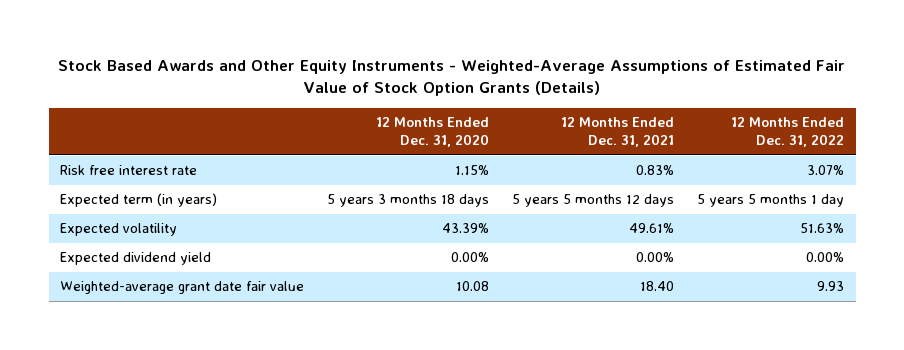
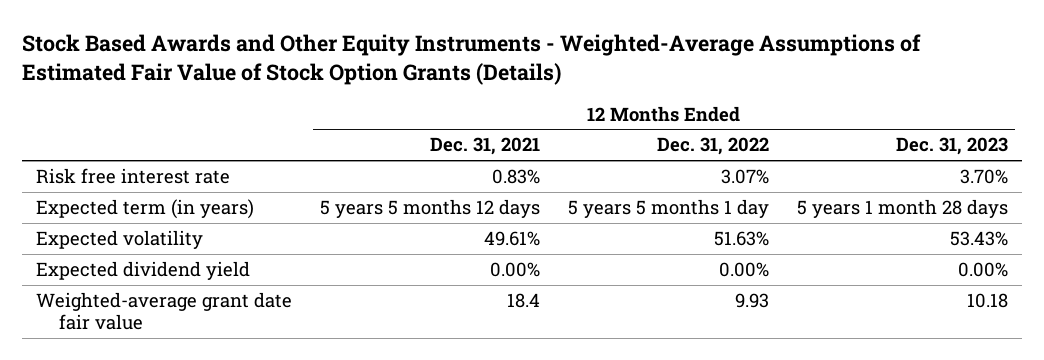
- | 12 Months Ended Dec. 31, 2020 | 12 Months Ended Dec. 31, 2021 | 12 Months Ended Dec. 31, 2022
+ | 12 Months Ended Dec. 31, 2021 | 12 Months Ended Dec. 31, 2022 | 12 Months Ended Dec. 31, 2023
- Weighted-average grant date fair value | 10.08 | 18.40 | 9.93
+ Weighted-average grant date fair value | 18.4 | 9.93 | 10.18

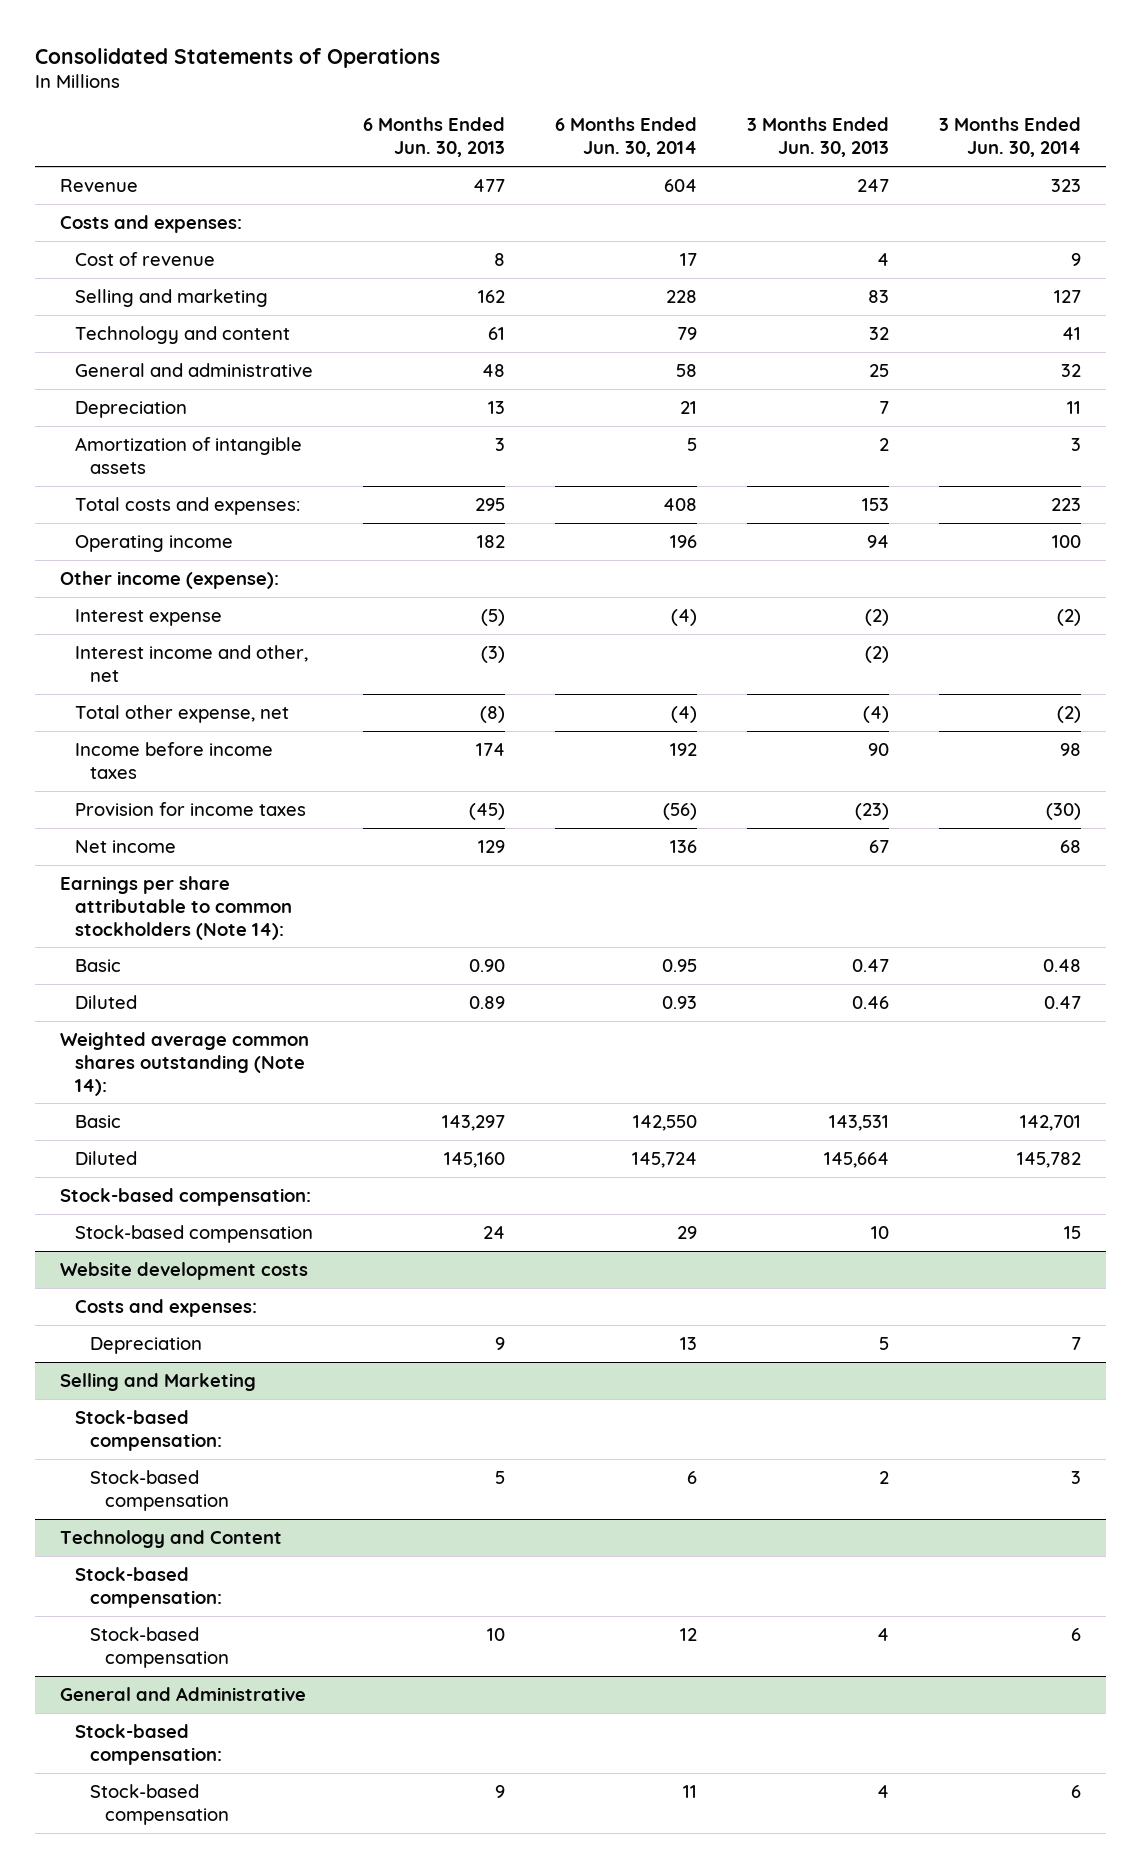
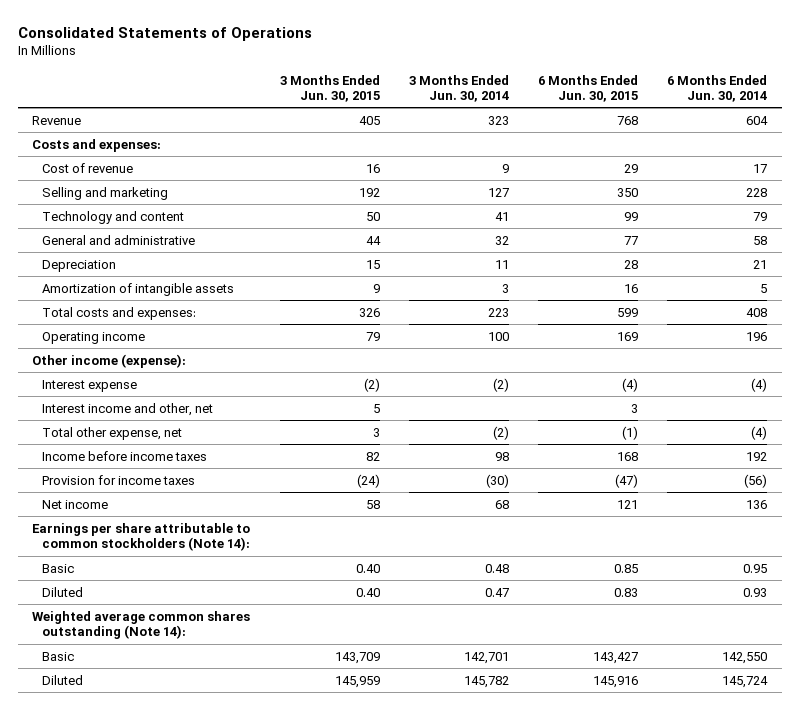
- | 6 Months Ended Jun. 30, 2013 | 6 Months Ended Jun. 30, 2014 | 3 Months Ended Jun. 30, 2013 | 3 Months Ended Jun. 30, 2014
+ | 3 Months Ended Jun. 30, 2015 | 3 Months Ended Jun. 30, 2014 | 6 Months Ended Jun. 30, 2015 | 6 Months Ended Jun. 30, 2014
- Stock-based compensation:
- Stock-based compensation | 24 | 29 | 10 | 15
- Website development costs
- Costs and expenses:
- Depreciation | 9 | 13 | 5 | 7
- Selling and Marketing
- Stock-based compensation:
- Stock-based compensation | 5 | 6 | 2 | 3
- Technology and Content
- Stock-based compensation:
- Stock-based compensation | 10 | 12 | 4 | 6
- General and Administrative
- Stock-based compensation:
- Stock-based compensation | 9 | 11 | 4 | 6

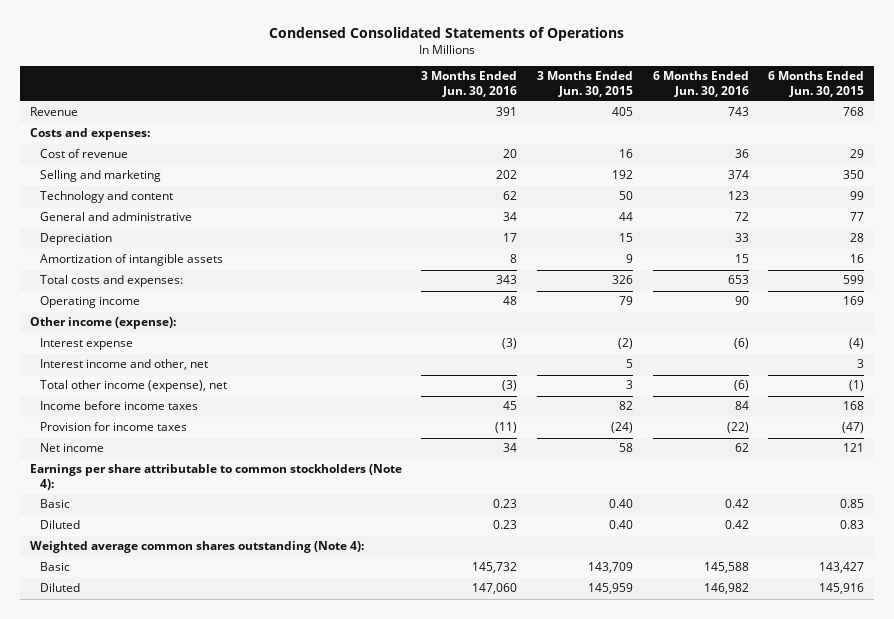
- Consolidated Statements of Operations
+ Condensed Consolidated Statements of Operations
- | 3 Months Ended Jun. 30, 2015 | 3 Months Ended Jun. 30, 2014 | 6 Months Ended Jun. 30, 2015 | 6 Months Ended Jun. 30, 2014
+ | 3 Months Ended Jun. 30, 2016 | 3 Months Ended Jun. 30, 2015 | 6 Months Ended Jun. 30, 2016 | 6 Months Ended Jun. 30, 2015
- Total other expense, net | 3 | (2) | (1) | (4)
+ Total other income (expense), net | (3) | 3 | (6) | (1)
- Earnings per share attributable to common stockholders (Note 14):
+ Earnings per share attributable to common stockholders (Note 4):
- Weighted average common shares outstanding (Note 14):
+ Weighted average common shares outstanding (Note 4):

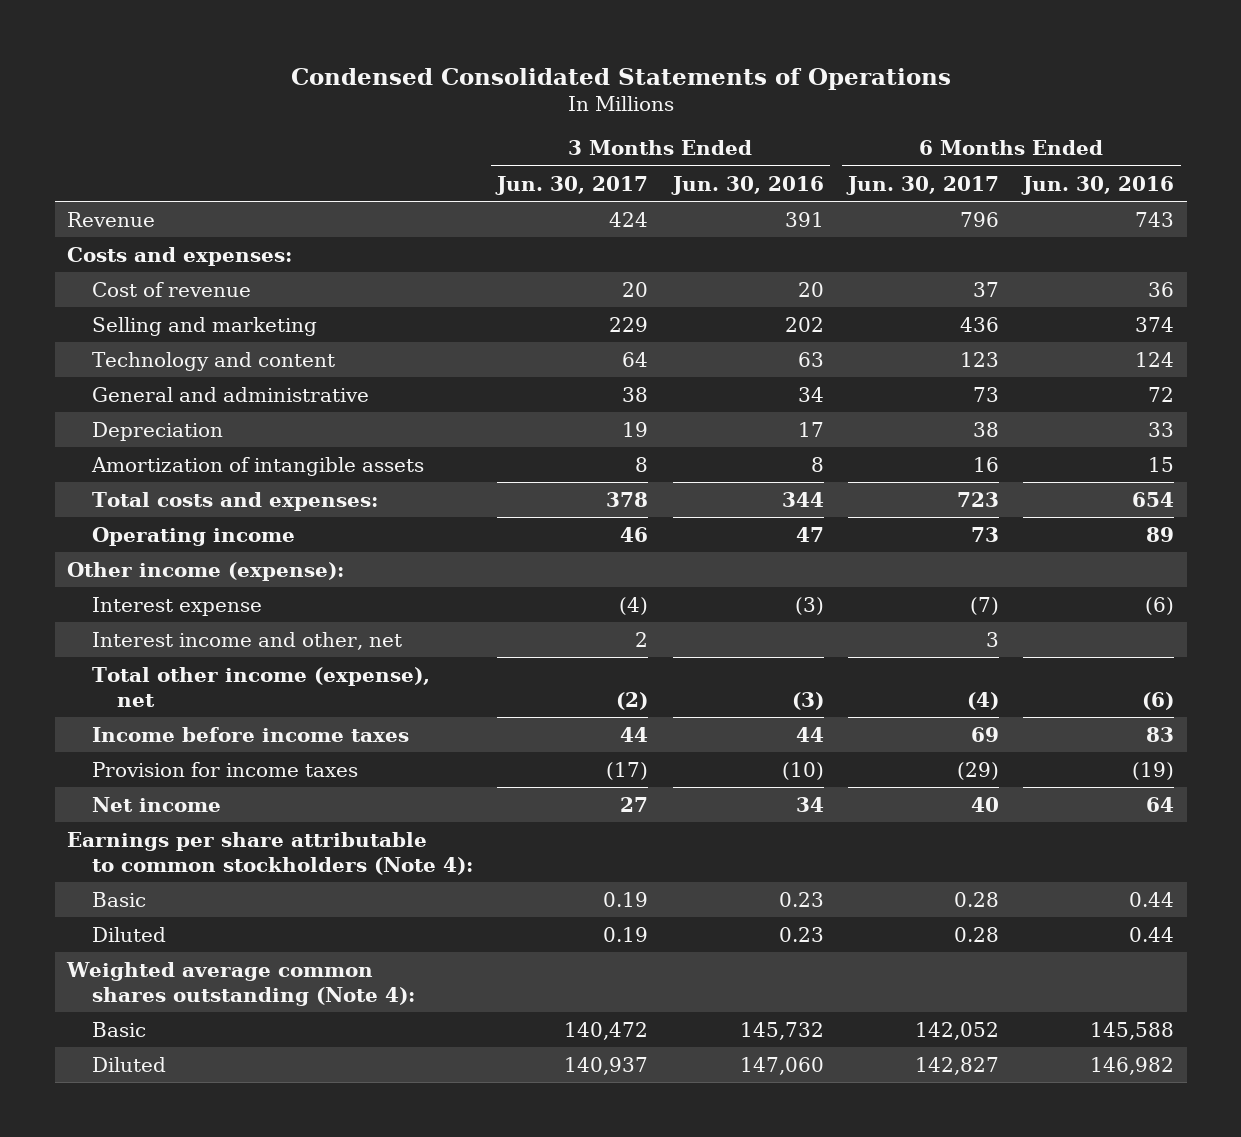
- | 3 Months Ended Jun. 30, 2016 | 3 Months Ended Jun. 30, 2015 | 6 Months Ended Jun. 30, 2016 | 6 Months Ended Jun. 30, 2015
+ | 3 Months Ended Jun. 30, 2017 | 3 Months Ended Jun. 30, 2016 | 6 Months Ended Jun. 30, 2017 | 6 Months Ended Jun. 30, 2016
- Technology and content | 62 | 50 | 123 | 99
+ Technology and content | 64 | 63 | 123 | 124
- Total costs and expenses: | 343 | 326 | 653 | 599
- Operating income | 48 | 79 | 90 | 169
+ Total costs and expenses: | 378 | 344 | 723 | 654
+ Operating income | 46 | 47 | 73 | 89
- Income before income taxes | 45 | 82 | 84 | 168
- Provision for income taxes | (11) | (24) | (22) | (47)
- Net income | 34 | 58 | 62 | 121
+ Income before income taxes | 44 | 44 | 69 | 83
+ Provision for income taxes | (17) | (10) | (29) | (19)
+ Net income | 27 | 34 | 40 | 64
- Basic | 0.23 | 0.40 | 0.42 | 0.85
- Diluted | 0.23 | 0.40 | 0.42 | 0.83
+ Basic | 0.19 | 0.23 | 0.28 | 0.44
+ Diluted | 0.19 | 0.23 | 0.28 | 0.44

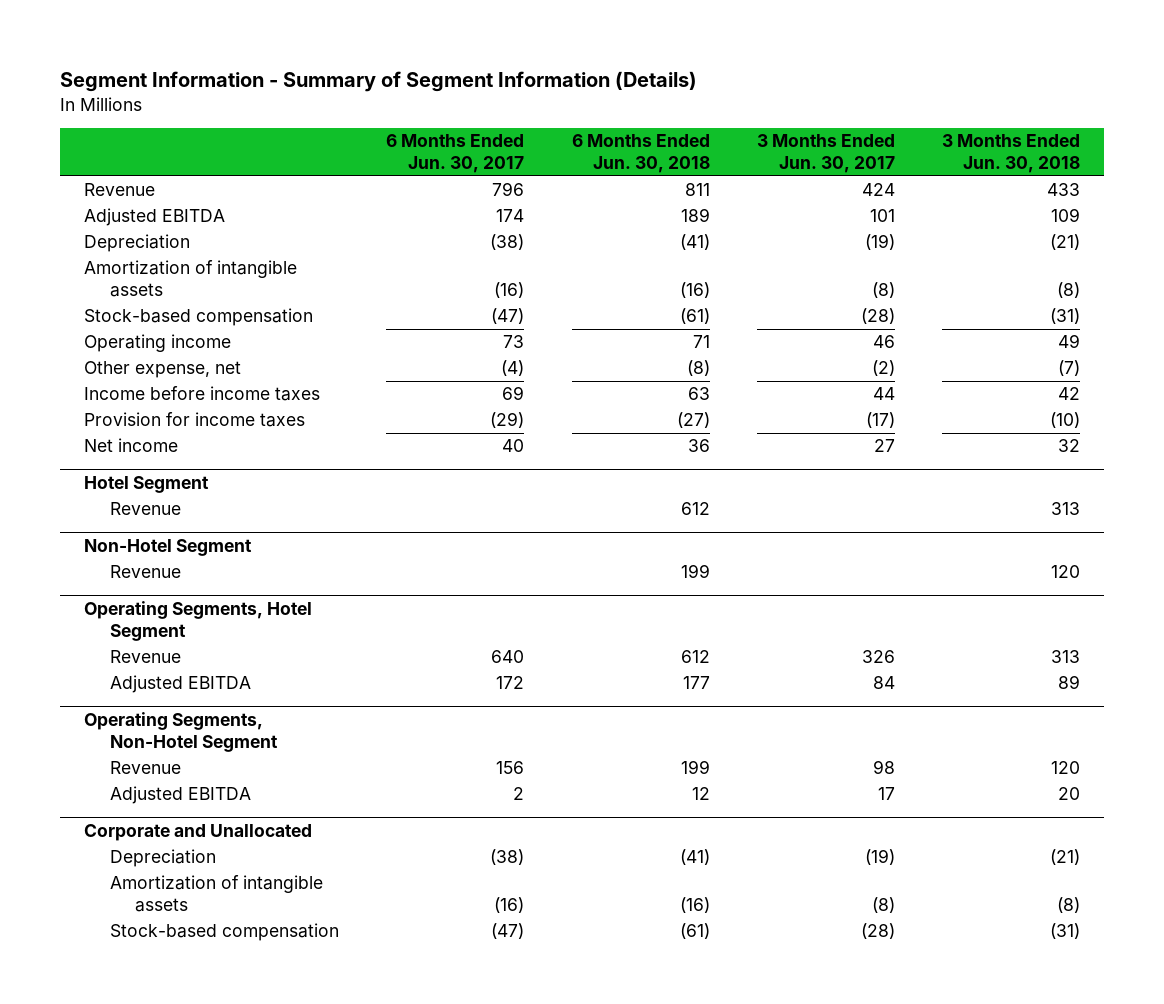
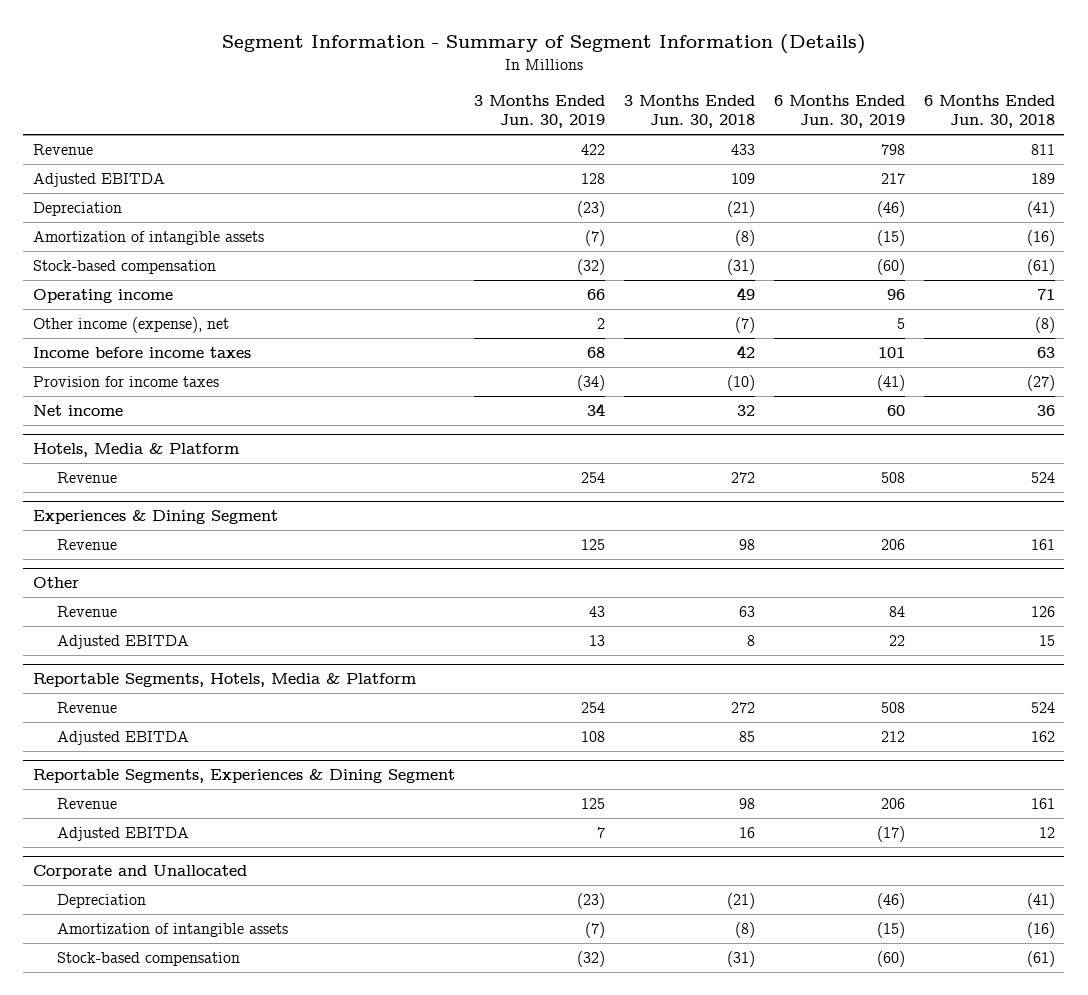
- | 6 Months Ended Jun. 30, 2017 | 6 Months Ended Jun. 30, 2018 | 3 Months Ended Jun. 30, 2017 | 3 Months Ended Jun. 30, 2018
+ | 3 Months Ended Jun. 30, 2019 | 3 Months Ended Jun. 30, 2018 | 6 Months Ended Jun. 30, 2019 | 6 Months Ended Jun. 30, 2018
- Other expense, net | (4) | (8) | (2) | (7)
+ Other income (expense), net | 2 | (7) | 5 | (8)
- Hotel Segment
- Revenue | | 612 | | 313
- Non-Hotel Segment
- Revenue | | 199 | | 120
- Operating Segments, Hotel Segment
- Revenue | 640 | 612 | 326 | 313
- Adjusted EBITDA | 172 | 177 | 84 | 89
- Operating Segments, Non-Hotel Segment
- Revenue | 156 | 199 | 98 | 120
- Adjusted EBITDA | 2 | 12 | 17 | 20
+ Hotels, Media & Platform
+ Revenue | 254 | 272 | 508 | 524
+ Experiences & Dining Segment
+ Revenue | 125 | 98 | 206 | 161
+ Other
+ Revenue | 43 | 63 | 84 | 126
+ Adjusted EBITDA | 13 | 8 | 22 | 15
+ Reportable Segments, Hotels, Media & Platform
+ Revenue | 254 | 272 | 508 | 524
+ Adjusted EBITDA | 108 | 85 | 212 | 162
+ Reportable Segments, Experiences & Dining Segment
+ Revenue | 125 | 98 | 206 | 161
+ Adjusted EBITDA | 7 | 16 | (17) | 12

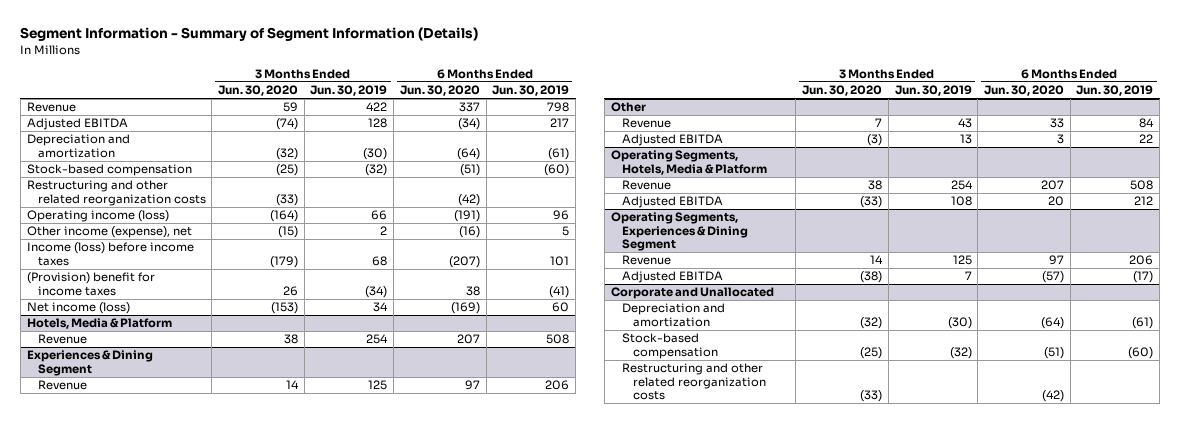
- | 3 Months Ended Jun. 30, 2019 | 3 Months Ended Jun. 30, 2018 | 6 Months Ended Jun. 30, 2019 | 6 Months Ended Jun. 30, 2018
+ | 3 Months Ended Jun. 30, 2020 | 3 Months Ended Jun. 30, 2019 | 6 Months Ended Jun. 30, 2020 | 6 Months Ended Jun. 30, 2019
- Depreciation | (23) | (21) | (46) | (41)
- Amortization of intangible assets | (7) | (8) | (15) | (16)
+ Depreciation and amortization | (32) | (30) | (64) | (61)
- Operating income | 66 | 49 | 96 | 71
+ Restructuring and other related reorganization costs | (33) | | (42) |
+ Operating income (loss) | (164) | 66 | (191) | 96
- Income before income taxes | 68 | 42 | 101 | 63
- Provision for income taxes | (34) | (10) | (41) | (27)
- Net income | 34 | 32 | 60 | 36
+ Income (loss) before income taxes | (179) | 68 | (207) | 101
+ (Provision) benefit for income taxes | 26 | (34) | 38 | (41)
+ Net income (loss) | (153) | 34 | (169) | 60
- Reportable Segments, Hotels, Media & Platform
+ Operating Segments, Hotels, Media & Platform
- Reportable Segments, Experiences & Dining Segment
+ Operating Segments, Experiences & Dining Segment
@ Corporate and Unallocated
- Depreciation | (23) | (21) | (46) | (41)
- Amortization of intangible assets | (7) | (8) | (15) | (16)
+ Depreciation and amortization | (32) | (30) | (64) | (61)
+ Restructuring and other related reorganization costs | (33) | | (42) |

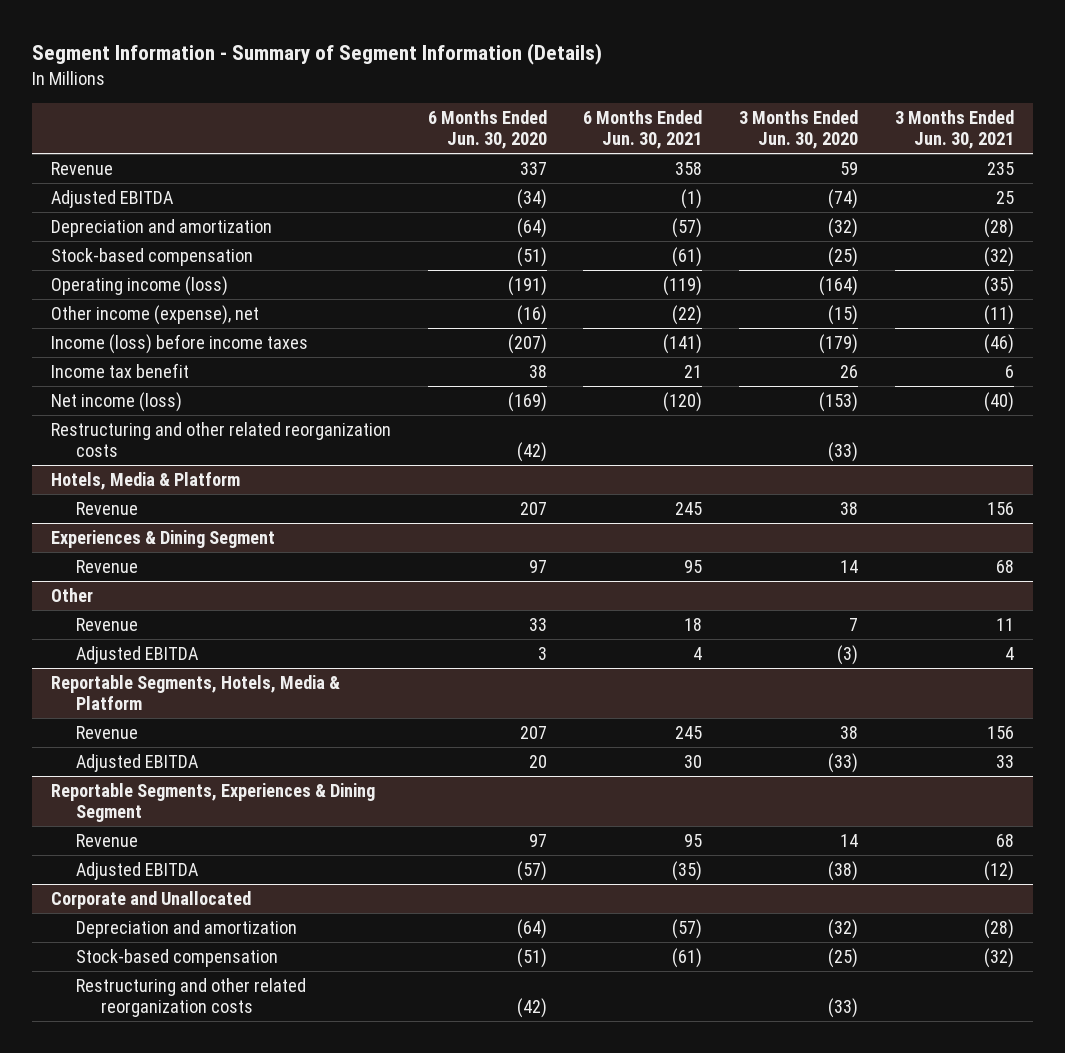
- | 3 Months Ended Jun. 30, 2020 | 3 Months Ended Jun. 30, 2019 | 6 Months Ended Jun. 30, 2020 | 6 Months Ended Jun. 30, 2019
+ | 6 Months Ended Jun. 30, 2020 | 6 Months Ended Jun. 30, 2021 | 3 Months Ended Jun. 30, 2020 | 3 Months Ended Jun. 30, 2021
- (Provision) benefit for income taxes | 26 | (34) | 38 | (41)
+ Income tax benefit | 38 | 21 | 26 | 6
moved down: Restructuring and other related reorganization costs | (42) | | (33) |
- Operating Segments, Hotels, Media & Platform
+ Reportable Segments, Hotels, Media & Platform
- Operating Segments, Experiences & Dining Segment
+ Reportable Segments, Experiences & Dining Segment

